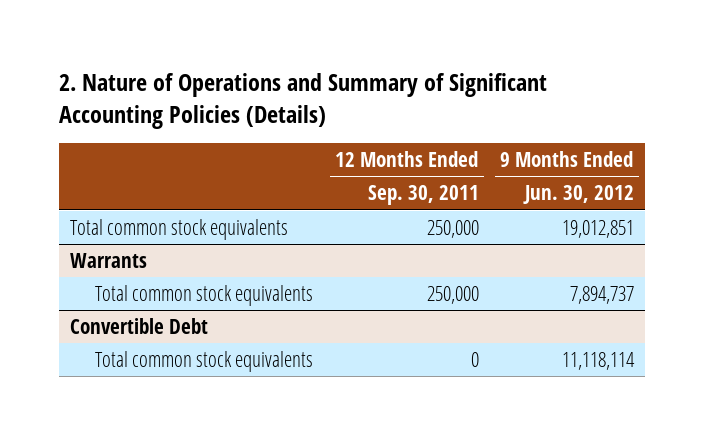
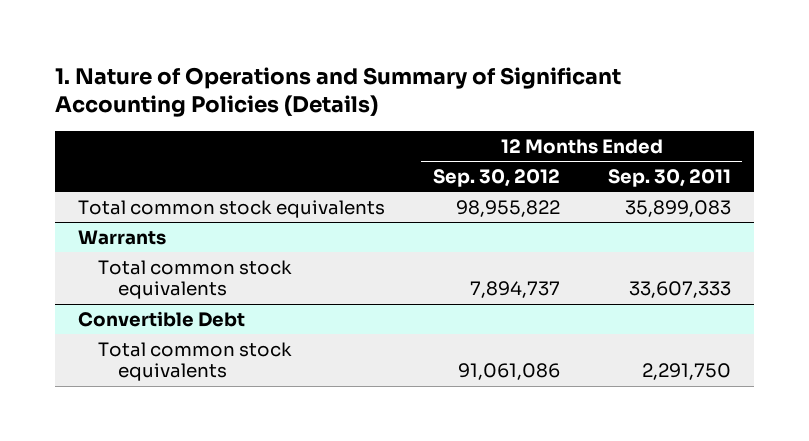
- 2. Nature of Operations and Summary of Significant Accounting Policies (Details)
+ 1. Nature of Operations and Summary of Significant Accounting Policies (Details)
- | 12 Months Ended Sep. 30, 2011 | 9 Months Ended Jun. 30, 2012
+ | 12 Months Ended Sep. 30, 2012 | 12 Months Ended Sep. 30, 2011
- Total common stock equivalents | 250,000 | 19,012,851
+ Total common stock equivalents | 98,955,822 | 35,899,083
@ Warrants
- Total common stock equivalents | 250,000 | 7,894,737
+ Total common stock equivalents | 7,894,737 | 33,607,333
@ Convertible Debt
- Total common stock equivalents | 0 | 11,118,114
+ Total common stock equivalents | 91,061,086 | 2,291,750

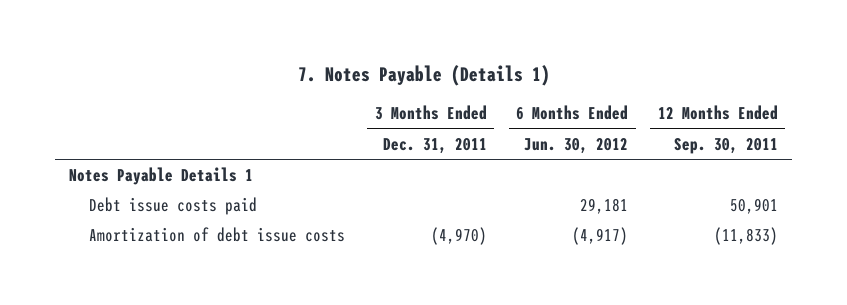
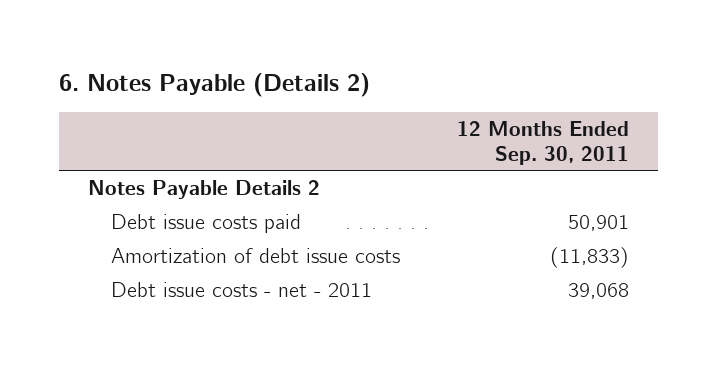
- 7. Notes Payable (Details 1)
+ 6. Notes Payable (Details 2)
- | 3 Months Ended Dec. 31, 2011 | 6 Months Ended Jun. 30, 2012 | 12 Months Ended Sep. 30, 2011
+ | 12 Months Ended Sep. 30, 2011
- Notes Payable Details 1
+ Notes Payable Details 2
+ Debt issue costs - net - 2011 | 39,068

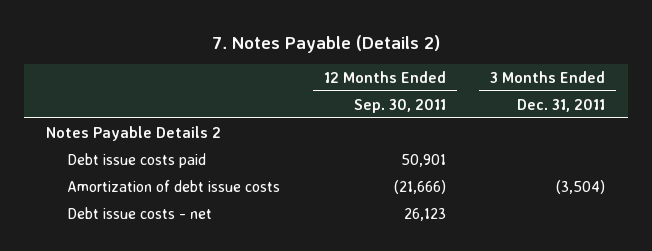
- 6. Notes Payable (Details 2)
+ 7. Notes Payable (Details 2)
- | 12 Months Ended Sep. 30, 2011
+ | 12 Months Ended Sep. 30, 2011 | 3 Months Ended Dec. 31, 2011
- Amortization of debt issue costs | (11,833)
- Debt issue costs - net - 2011 | 39,068
+ Amortization of debt issue costs | (21,666) | (3,504)
+ Debt issue costs - net | 26,123 |

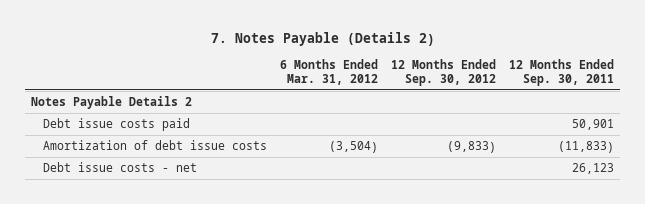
- | 12 Months Ended Sep. 30, 2011 | 3 Months Ended Dec. 31, 2011
+ | 6 Months Ended Mar. 31, 2012 | 12 Months Ended Sep. 30, 2012 | 12 Months Ended Sep. 30, 2011
- Amortization of debt issue costs | (21,666) | (3,504)
+ Amortization of debt issue costs | (3,504) | (9,833) | (11,833)

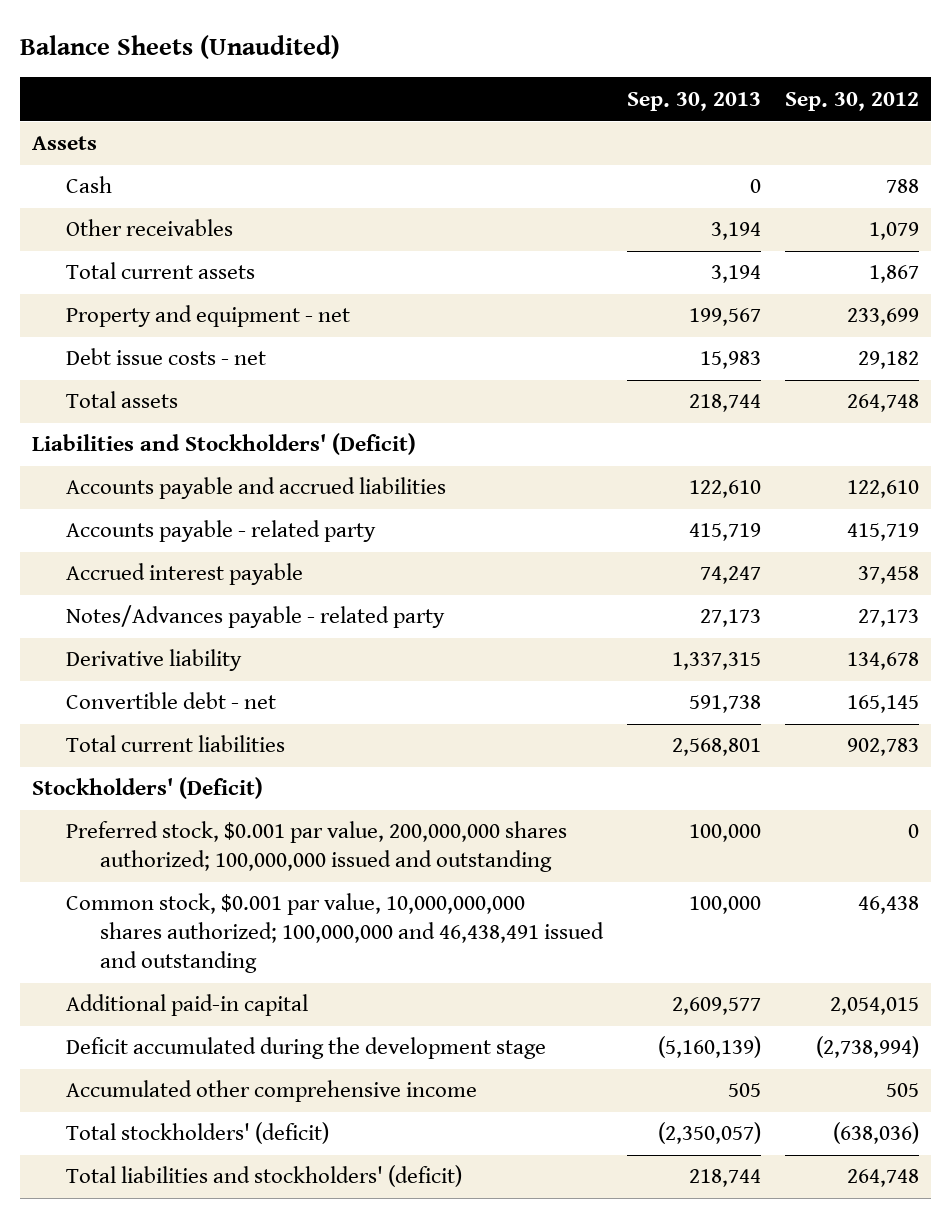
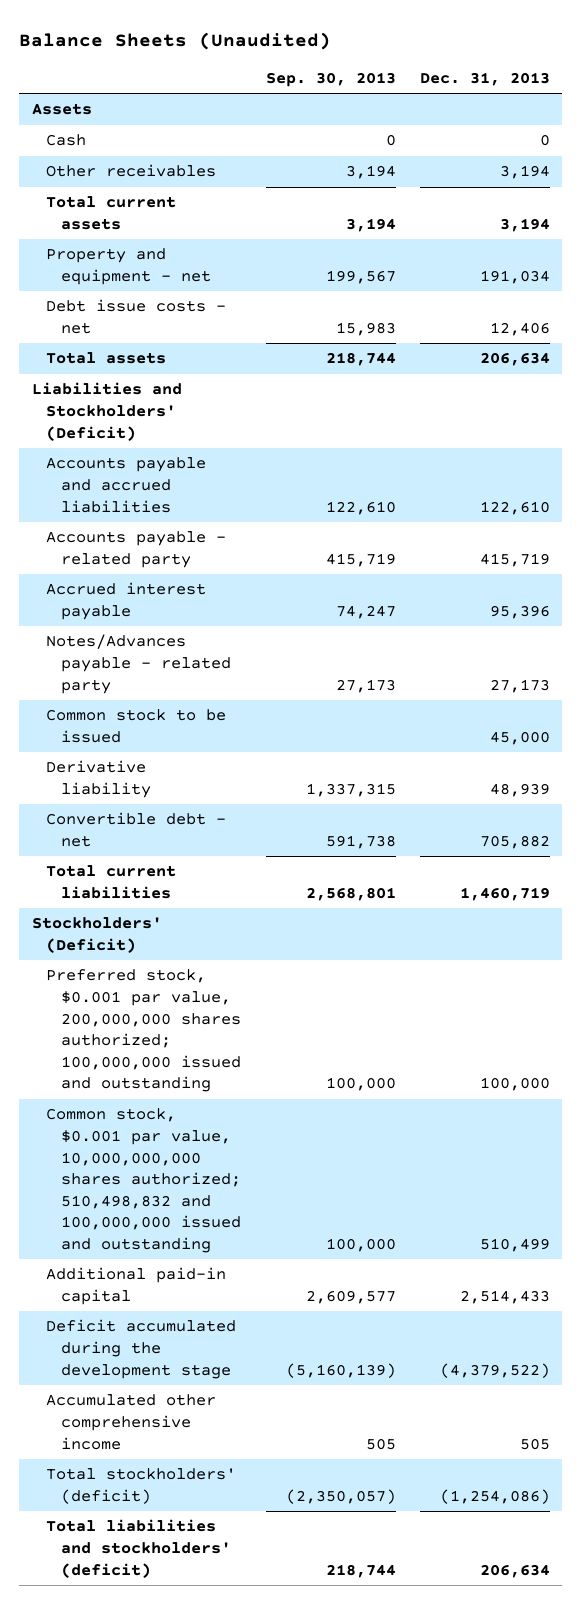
- | Sep. 30, 2013 | Sep. 30, 2012
+ | Sep. 30, 2013 | Dec. 31, 2013
+ Common stock to be issued | | 45,000
- Common stock, $0.001 par value, 10,000,000,000 shares authorized; 100,000,000 and 46,438,491 issued and outstanding | 100,000 | 46,438
+ Common stock, $0.001 par value, 10,000,000,000 shares authorized; 510,498,832 and 100,000,000 issued and outstanding | 100,000 | 510,499

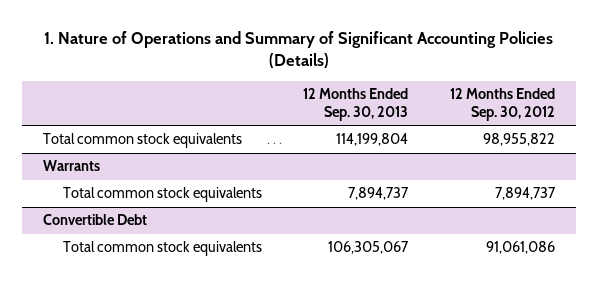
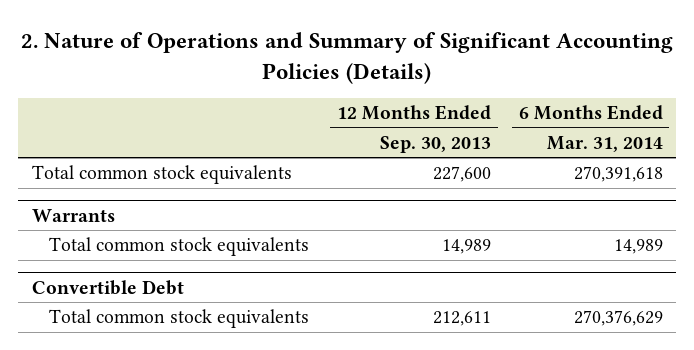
- 1. Nature of Operations and Summary of Significant Accounting Policies (Details)
+ 2. Nature of Operations and Summary of Significant Accounting Policies (Details)
- | 12 Months Ended Sep. 30, 2013 | 12 Months Ended Sep. 30, 2012
+ | 12 Months Ended Sep. 30, 2013 | 6 Months Ended Mar. 31, 2014
- Total common stock equivalents | 114,199,804 | 98,955,822
+ Total common stock equivalents | 227,600 | 270,391,618
@ Warrants
- Total common stock equivalents | 7,894,737 | 7,894,737
+ Total common stock equivalents | 14,989 | 14,989
@ Convertible Debt
- Total common stock equivalents | 106,305,067 | 91,061,086
+ Total common stock equivalents | 212,611 | 270,376,629

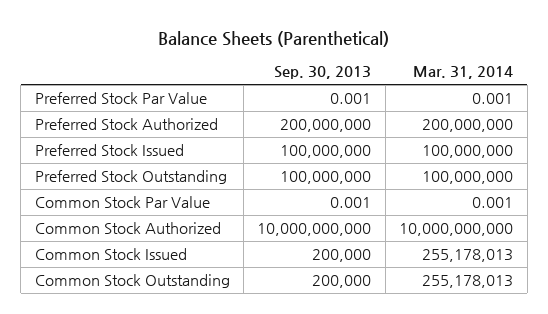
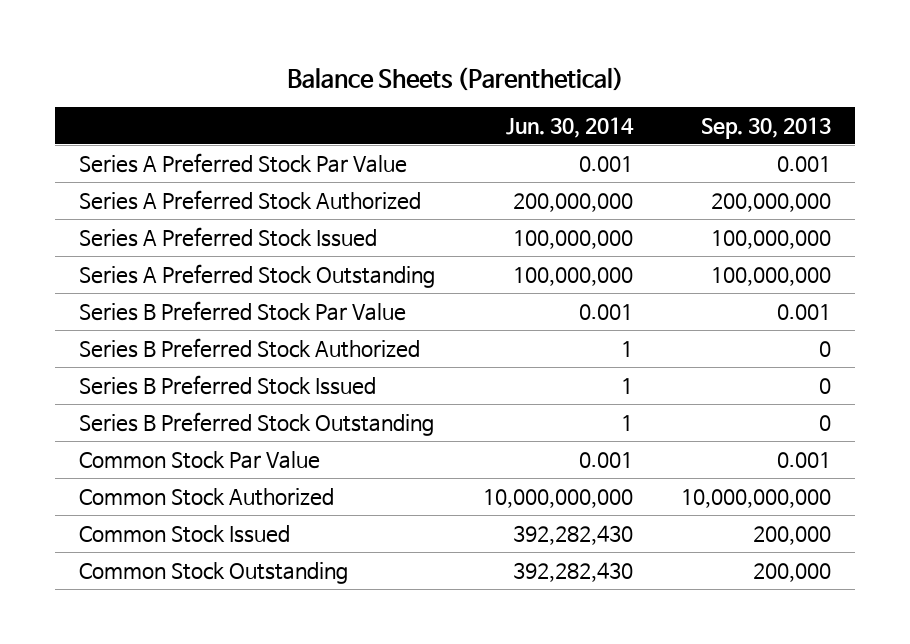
- | Sep. 30, 2013 | Mar. 31, 2014
+ | Jun. 30, 2014 | Sep. 30, 2013
- Preferred Stock Par Value | 0.001 | 0.001
- Preferred Stock Authorized | 200,000,000 | 200,000,000
- Preferred Stock Issued | 100,000,000 | 100,000,000
- Preferred Stock Outstanding | 100,000,000 | 100,000,000
+ Series A Preferred Stock Par Value | 0.001 | 0.001
+ Series A Preferred Stock Authorized | 200,000,000 | 200,000,000
+ Series A Preferred Stock Issued | 100,000,000 | 100,000,000
+ Series A Preferred Stock Outstanding | 100,000,000 | 100,000,000
+ Series B Preferred Stock Par Value | 0.001 | 0.001
+ Series B Preferred Stock Authorized | 1 | 0
+ Series B Preferred Stock Issued | 1 | 0
+ Series B Preferred Stock Outstanding | 1 | 0

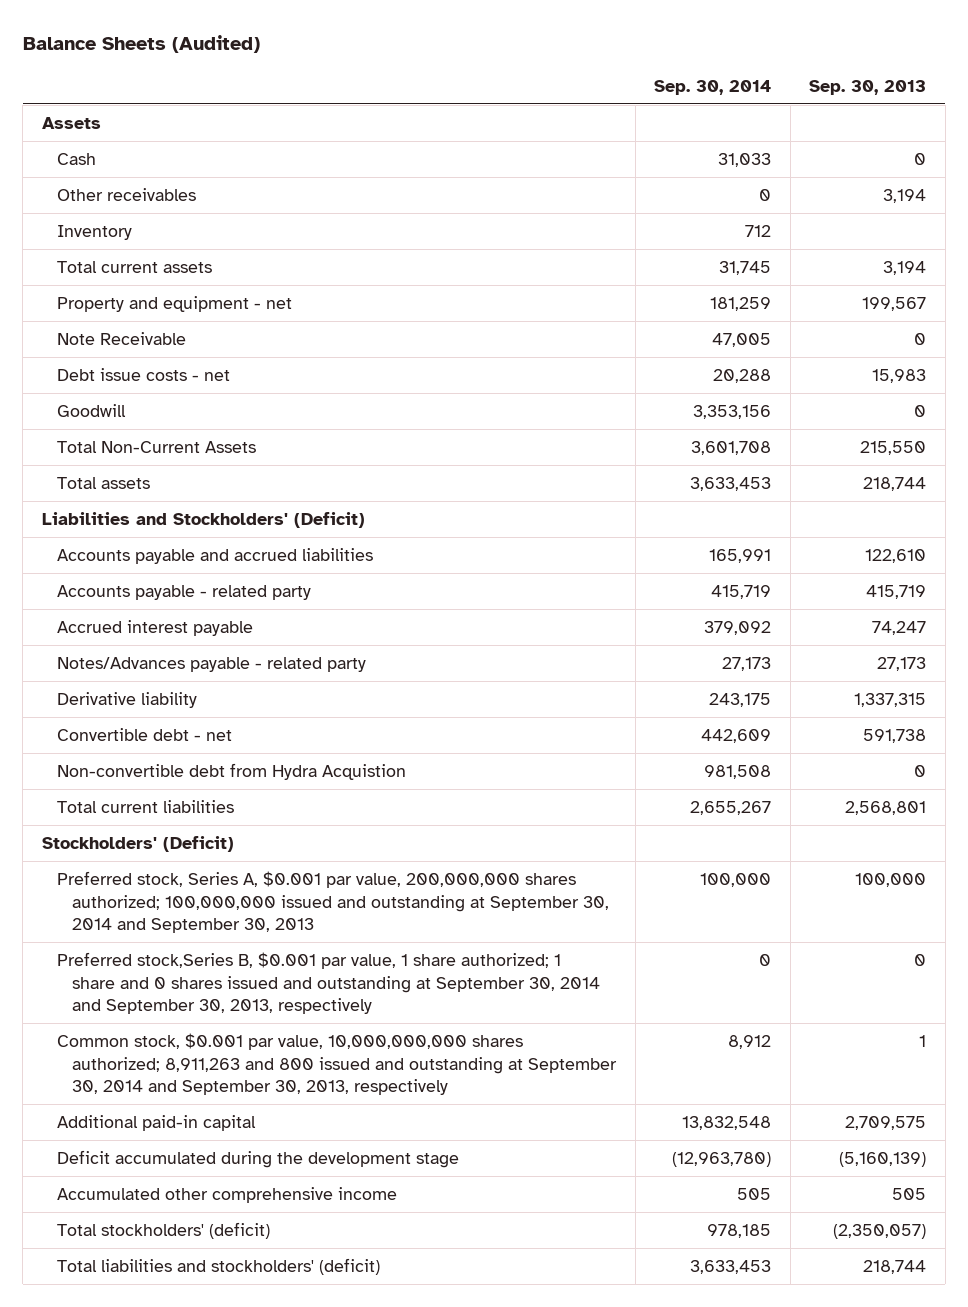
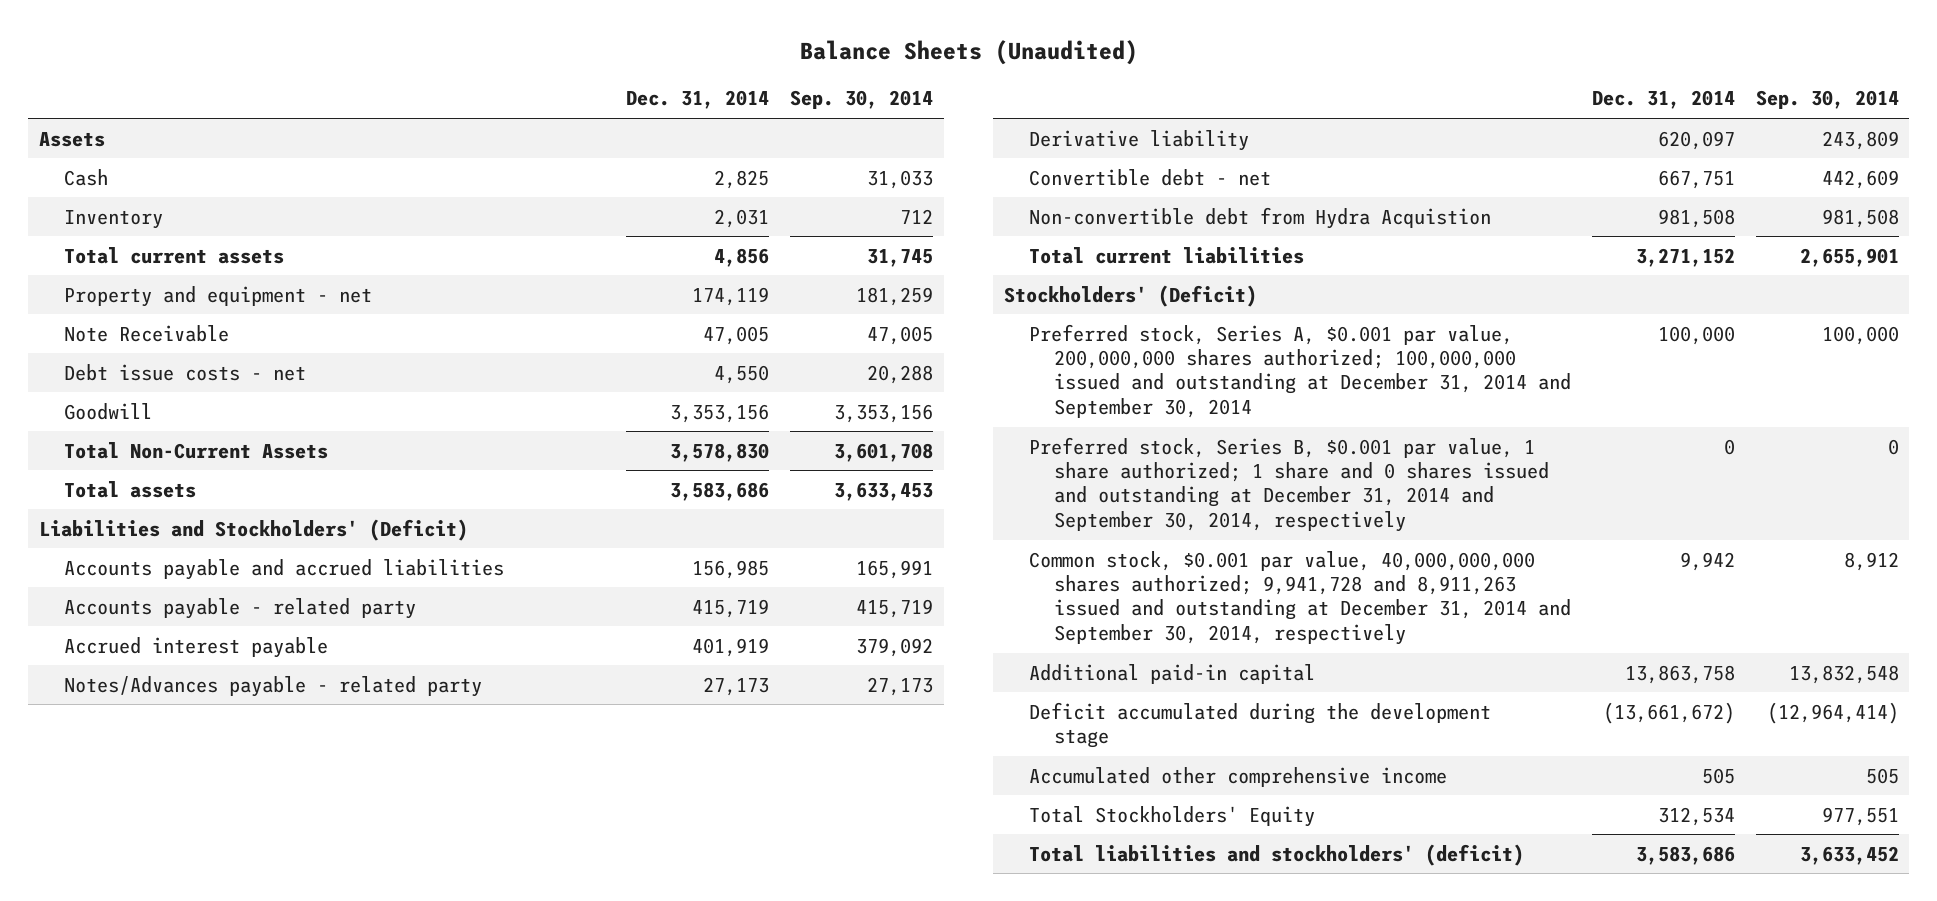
- Balance Sheets (Audited)
+ Balance Sheets (Unaudited)
- | Sep. 30, 2014 | Sep. 30, 2013
+ | Dec. 31, 2014 | Sep. 30, 2014
- Other receivables | 0 | 3,194
- Derivative liability | 243,175 | 1,337,315
+ Derivative liability | 620,097 | 243,809
- Total current liabilities | 2,655,267 | 2,568,801
+ Total current liabilities | 3,271,152 | 2,655,901
- Preferred stock, Series A, $0.001 par value, 200,000,000 shares authorized; 100,000,000 issued and outstanding at September 30, 2014 and September 30, 2013 | 100,000 | 100,000
- Preferred stock,Series B, $0.001 par value, 1 share authorized; 1 share and 0 shares issued and outstanding at September 30, 2014 and September 30, 2013, respectively | 0 | 0
- Common stock, $0.001 par value, 10,000,000,000 shares authorized; 8,911,263 and 800 issued and outstanding at September 30, 2014 and September 30, 2013, respectively | 8,912 | 1
+ Preferred stock, Series A, $0.001 par value, 200,000,000 shares authorized; 100,000,000 issued and outstanding at December 31, 2014 and September 30, 2014 | 100,000 | 100,000
+ Preferred stock, Series B, $0.001 par value, 1 share authorized; 1 share and 0 shares issued and outstanding at December 31, 2014 and September 30, 2014, respectively | 0 | 0
+ Common stock, $0.001 par value, 40,000,000,000 shares authorized; 9,941,728 and 8,911,263 issued and outstanding at December 31, 2014 and September 30, 2014, respectively | 9,942 | 8,912
- Deficit accumulated during the development stage | (12,963,780) | (5,160,139)
+ Deficit accumulated during the development stage | (13,661,672) | (12,964,414)
- Total stockholders' (deficit) | 978,185 | (2,350,057)
- Total liabilities and stockholders' (deficit) | 3,633,453 | 218,744
+ Total Stockholders' Equity | 312,534 | 977,551
+ Total liabilities and stockholders' (deficit) | 3,583,686 | 3,633,452

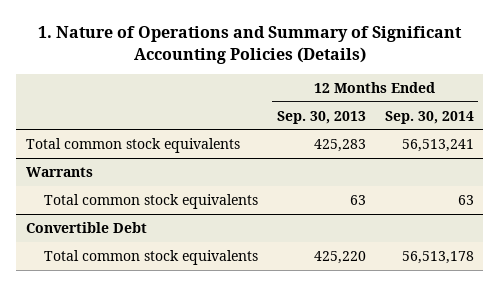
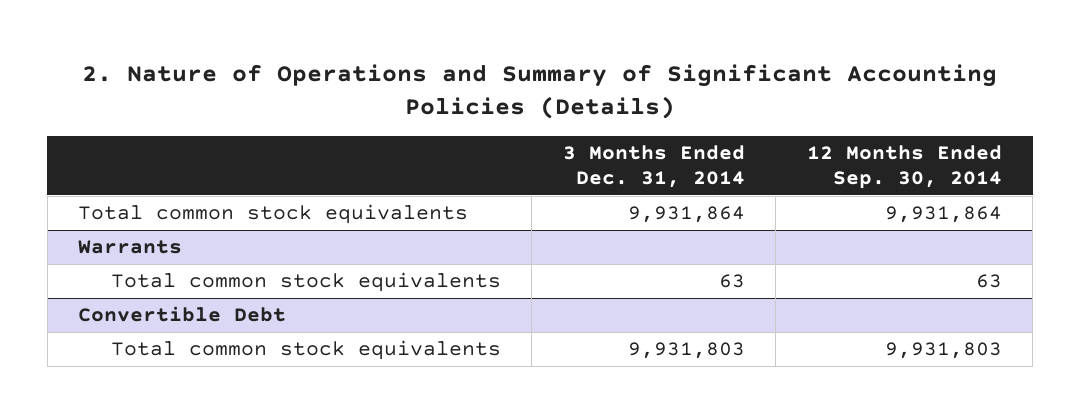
- 1. Nature of Operations and Summary of Significant Accounting Policies (Details)
+ 2. Nature of Operations and Summary of Significant Accounting Policies (Details)
- | 12 Months Ended Sep. 30, 2013 | 12 Months Ended Sep. 30, 2014
+ | 3 Months Ended Dec. 31, 2014 | 12 Months Ended Sep. 30, 2014
- Total common stock equivalents | 425,283 | 56,513,241
+ Total common stock equivalents | 9,931,864 | 9,931,864
@ Convertible Debt
- Total common stock equivalents | 425,220 | 56,513,178
+ Total common stock equivalents | 9,931,803 | 9,931,803

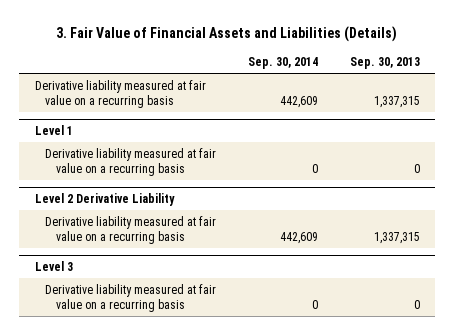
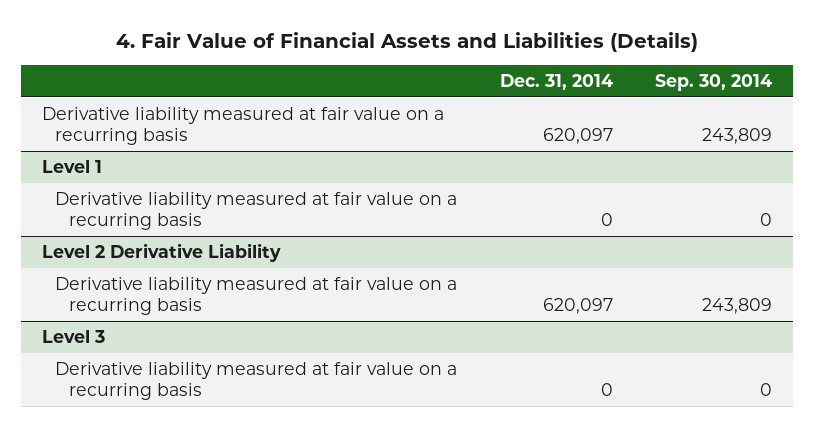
- 3. Fair Value of Financial Assets and Liabilities (Details)
+ 4. Fair Value of Financial Assets and Liabilities (Details)
- | Sep. 30, 2014 | Sep. 30, 2013
+ | Dec. 31, 2014 | Sep. 30, 2014
- Derivative liability measured at fair value on a recurring basis | 442,609 | 1,337,315
+ Derivative liability measured at fair value on a recurring basis | 620,097 | 243,809
@ Level 2 Derivative Liability
- Derivative liability measured at fair value on a recurring basis | 442,609 | 1,337,315
+ Derivative liability measured at fair value on a recurring basis | 620,097 | 243,809

